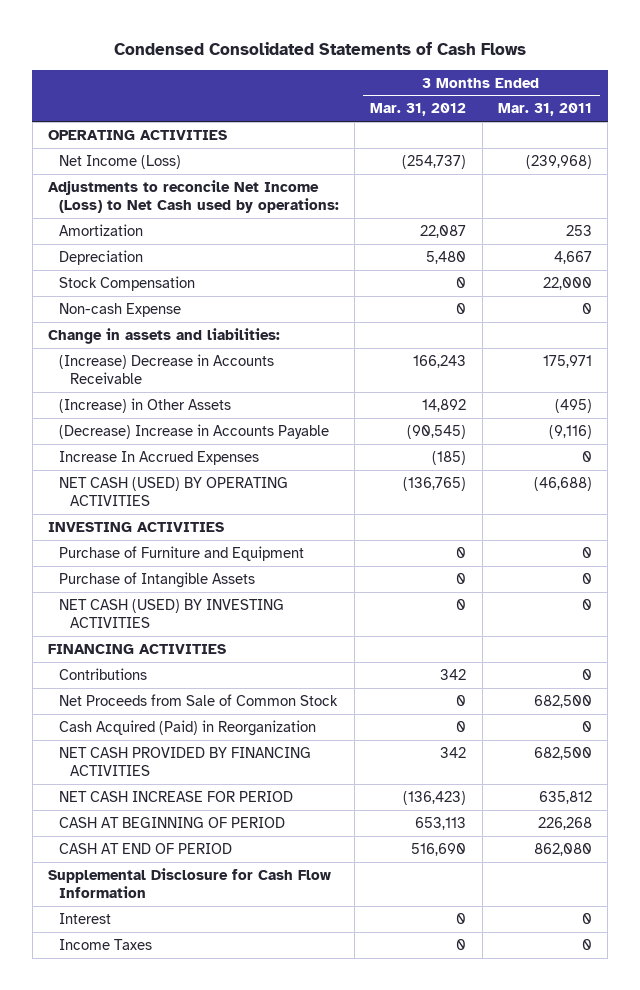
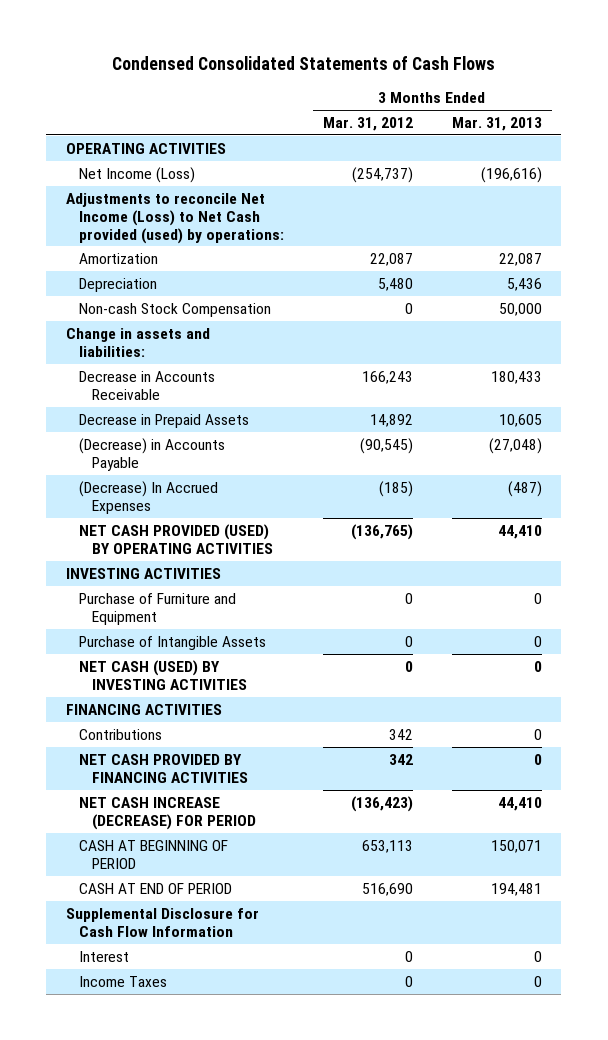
- | 3 Months Ended Mar. 31, 2012 | 3 Months Ended Mar. 31, 2011
+ | 3 Months Ended Mar. 31, 2012 | 3 Months Ended Mar. 31, 2013
- Adjustments to reconcile Net Income (Loss) to Net Cash used by operations:
+ Adjustments to reconcile Net Income (Loss) to Net Cash provided (used) by operations:
- Stock Compensation | 0 | 22,000
- Non-cash Expense | 0 | 0
+ Non-cash Stock Compensation | 0 | 50,000
- (Increase) Decrease in Accounts Receivable | 166,243 | 175,971
- (Increase) in Other Assets | 14,892 | (495)
- (Decrease) Increase in Accounts Payable | (90,545) | (9,116)
- Increase In Accrued Expenses | (185) | 0
- NET CASH (USED) BY OPERATING ACTIVITIES | (136,765) | (46,688)
+ Decrease in Accounts Receivable | 166,243 | 180,433
+ Decrease in Prepaid Assets | 14,892 | 10,605
+ (Decrease) in Accounts Payable | (90,545) | (27,048)
+ (Decrease) In Accrued Expenses | (185) | (487)
+ NET CASH PROVIDED (USED) BY OPERATING ACTIVITIES | (136,765) | 44,410
- Net Proceeds from Sale of Common Stock | 0 | 682,500
- Cash Acquired (Paid) in Reorganization | 0 | 0
- NET CASH INCREASE FOR PERIOD | (136,423) | 635,812
+ NET CASH INCREASE (DECREASE) FOR PERIOD | (136,423) | 44,410

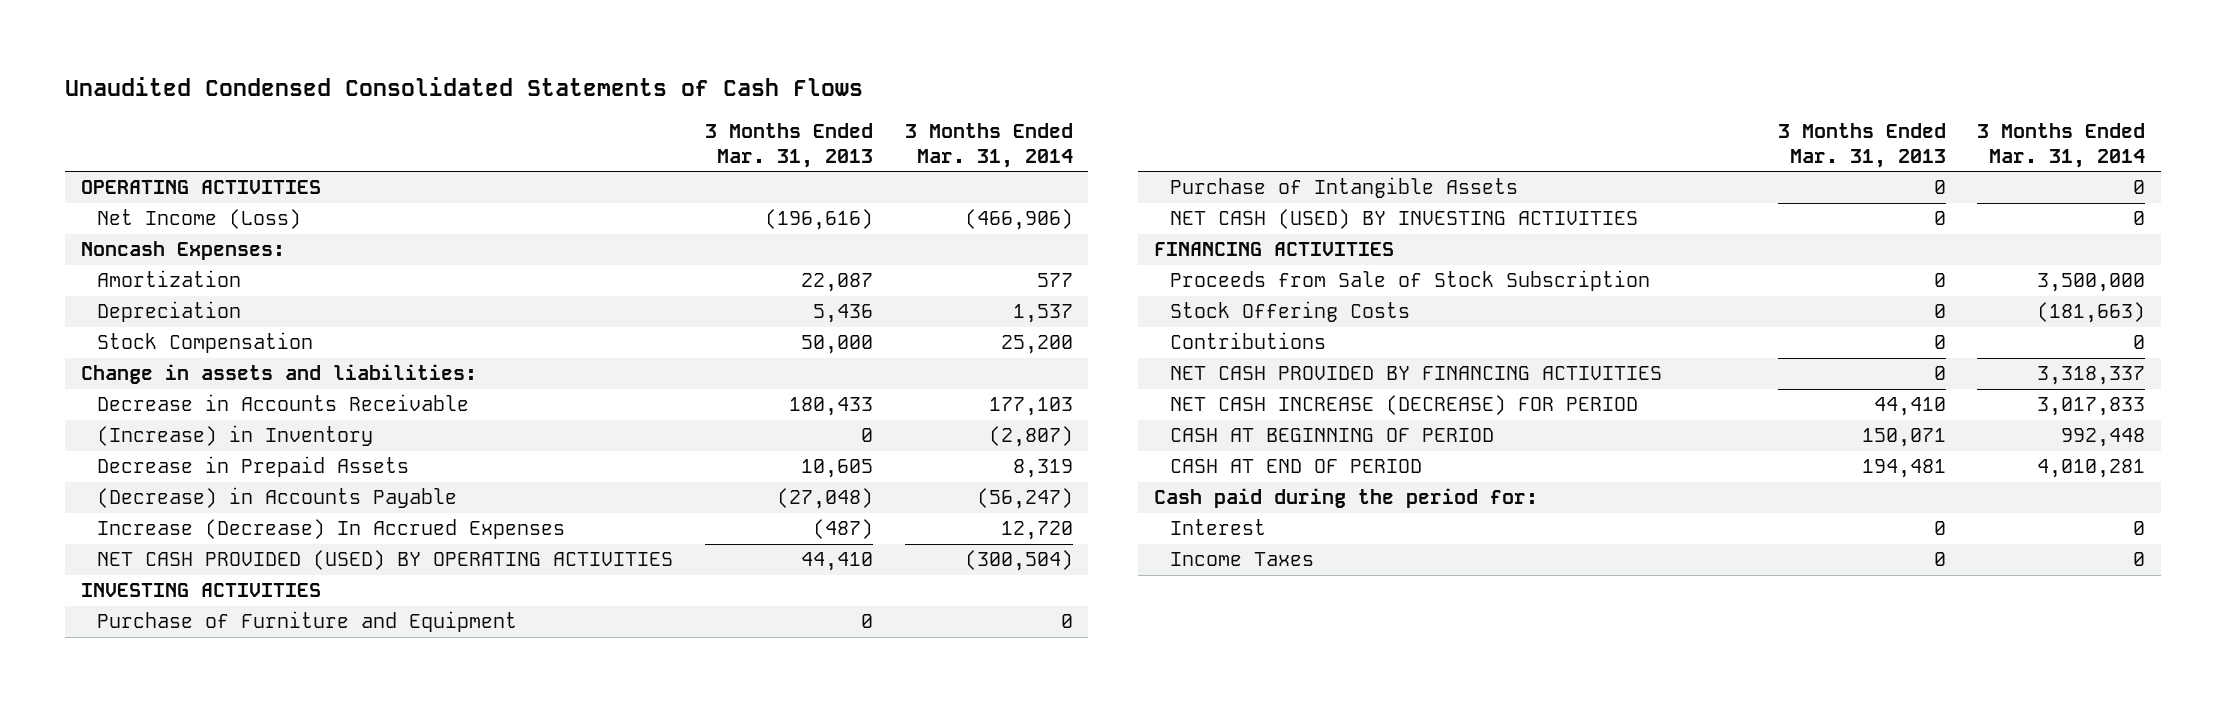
- Condensed Consolidated Statements of Cash Flows
+ Unaudited Condensed Consolidated Statements of Cash Flows
- | 3 Months Ended Mar. 31, 2012 | 3 Months Ended Mar. 31, 2013
+ | 3 Months Ended Mar. 31, 2013 | 3 Months Ended Mar. 31, 2014
- Adjustments to reconcile Net Income (Loss) to Net Cash provided (used) by operations:
+ Noncash Expenses:
- Non-cash Stock Compensation | 0 | 50,000
+ Stock Compensation | 50,000 | 25,200
+ (Increase) in Inventory | 0 | (2,807)
- (Decrease) In Accrued Expenses | (185) | (487)
+ Increase (Decrease) In Accrued Expenses | (487) | 12,720
+ Proceeds from Sale of Stock Subscription | 0 | 3,500,000
+ Stock Offering Costs | 0 | (181,663)
- Supplemental Disclosure for Cash Flow Information
+ Cash paid during the period for:

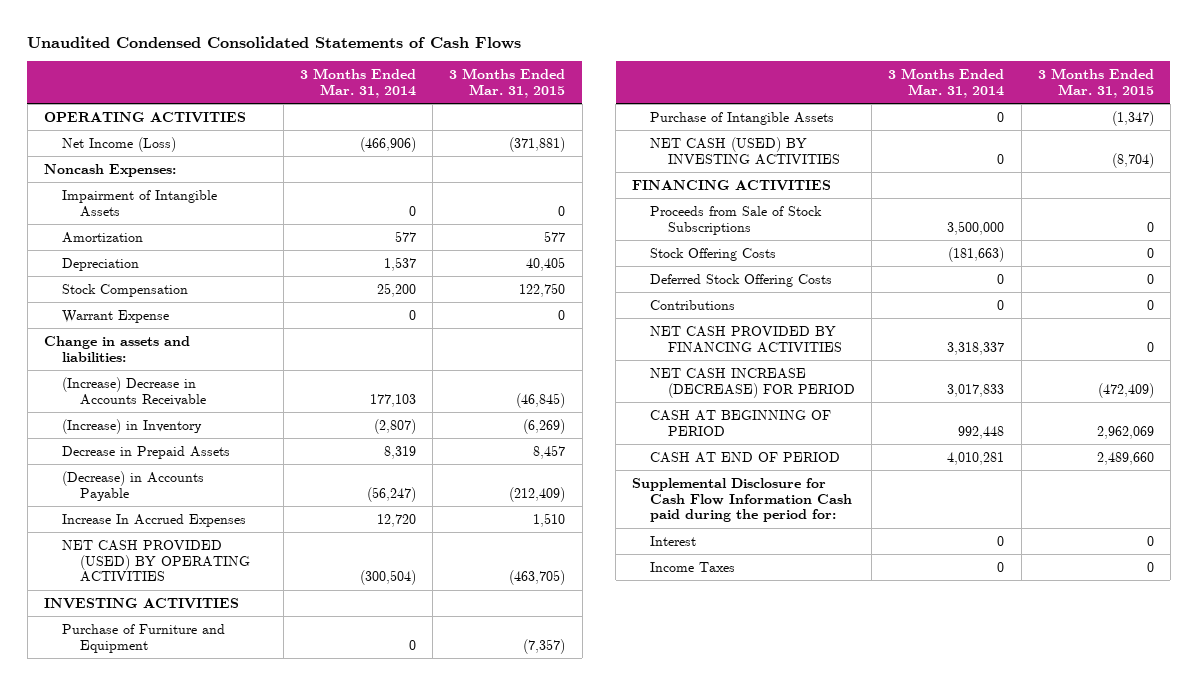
- | 3 Months Ended Mar. 31, 2013 | 3 Months Ended Mar. 31, 2014
+ | 3 Months Ended Mar. 31, 2014 | 3 Months Ended Mar. 31, 2015
+ Impairment of Intangible Assets | 0 | 0
+ Warrant Expense | 0 | 0
- Decrease in Accounts Receivable | 180,433 | 177,103
+ (Increase) Decrease in Accounts Receivable | 177,103 | (46,845)
- Increase (Decrease) In Accrued Expenses | (487) | 12,720
+ Increase In Accrued Expenses | 12,720 | 1,510
- Proceeds from Sale of Stock Subscription | 0 | 3,500,000
+ Proceeds from Sale of Stock Subscriptions | 3,500,000 | 0
+ Deferred Stock Offering Costs | 0 | 0
- Cash paid during the period for:
+ Supplemental Disclosure for Cash Flow Information Cash paid during the period for:

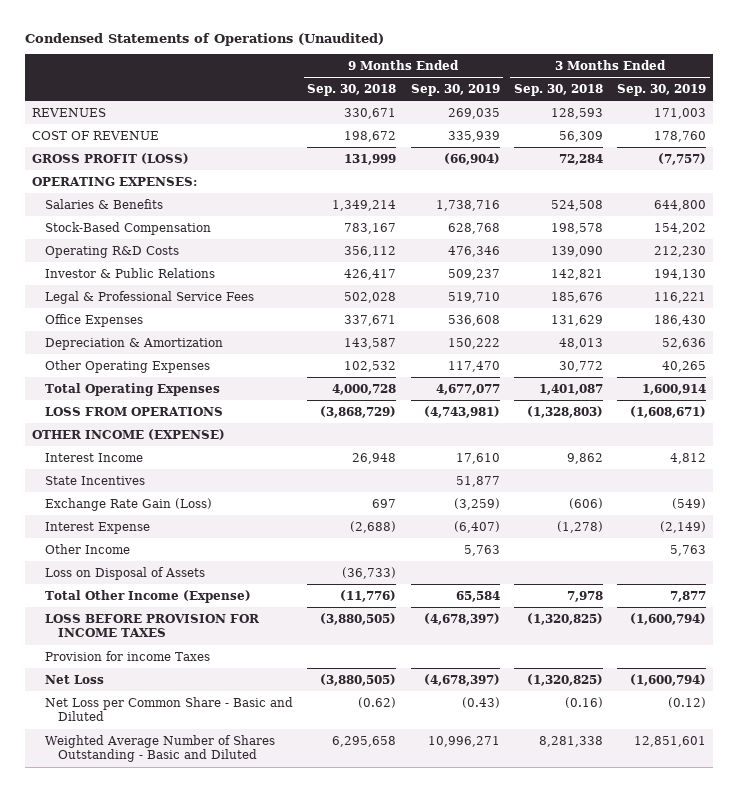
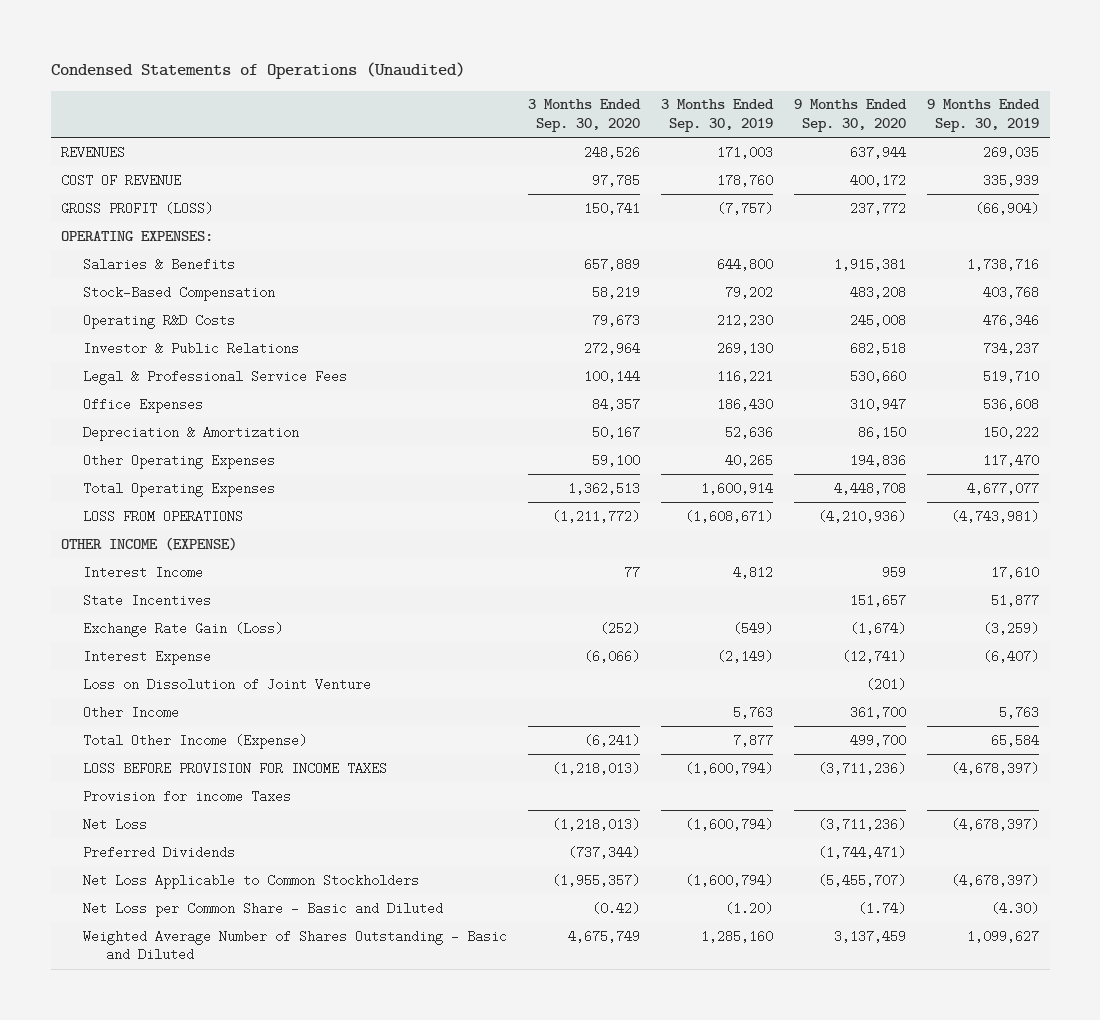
- | 9 Months Ended Sep. 30, 2018 | 9 Months Ended Sep. 30, 2019 | 3 Months Ended Sep. 30, 2018 | 3 Months Ended Sep. 30, 2019
+ | 3 Months Ended Sep. 30, 2020 | 3 Months Ended Sep. 30, 2019 | 9 Months Ended Sep. 30, 2020 | 9 Months Ended Sep. 30, 2019
- Stock-Based Compensation | 783,167 | 628,768 | 198,578 | 154,202
+ Stock-Based Compensation | 58,219 | 79,202 | 483,208 | 403,768
- Investor & Public Relations | 426,417 | 509,237 | 142,821 | 194,130
+ Investor & Public Relations | 272,964 | 269,130 | 682,518 | 734,237
+ Loss on Dissolution of Joint Venture | | | (201) |
- Loss on Disposal of Assets | (36,733) | | |
- Net Loss per Common Share - Basic and Diluted | (0.62) | (0.43) | (0.16) | (0.12)
- Weighted Average Number of Shares Outstanding - Basic and Diluted | 6,295,658 | 10,996,271 | 8,281,338 | 12,851,601
+ Preferred Dividends | (737,344) | | (1,744,471) |
+ Net Loss Applicable to Common Stockholders | (1,955,357) | (1,600,794) | (5,455,707) | (4,678,397)
+ Net Loss per Common Share - Basic and Diluted | (0.42) | (1.20) | (1.74) | (4.30)
+ Weighted Average Number of Shares Outstanding - Basic and Diluted | 4,675,749 | 1,285,160 | 3,137,459 | 1,099,627

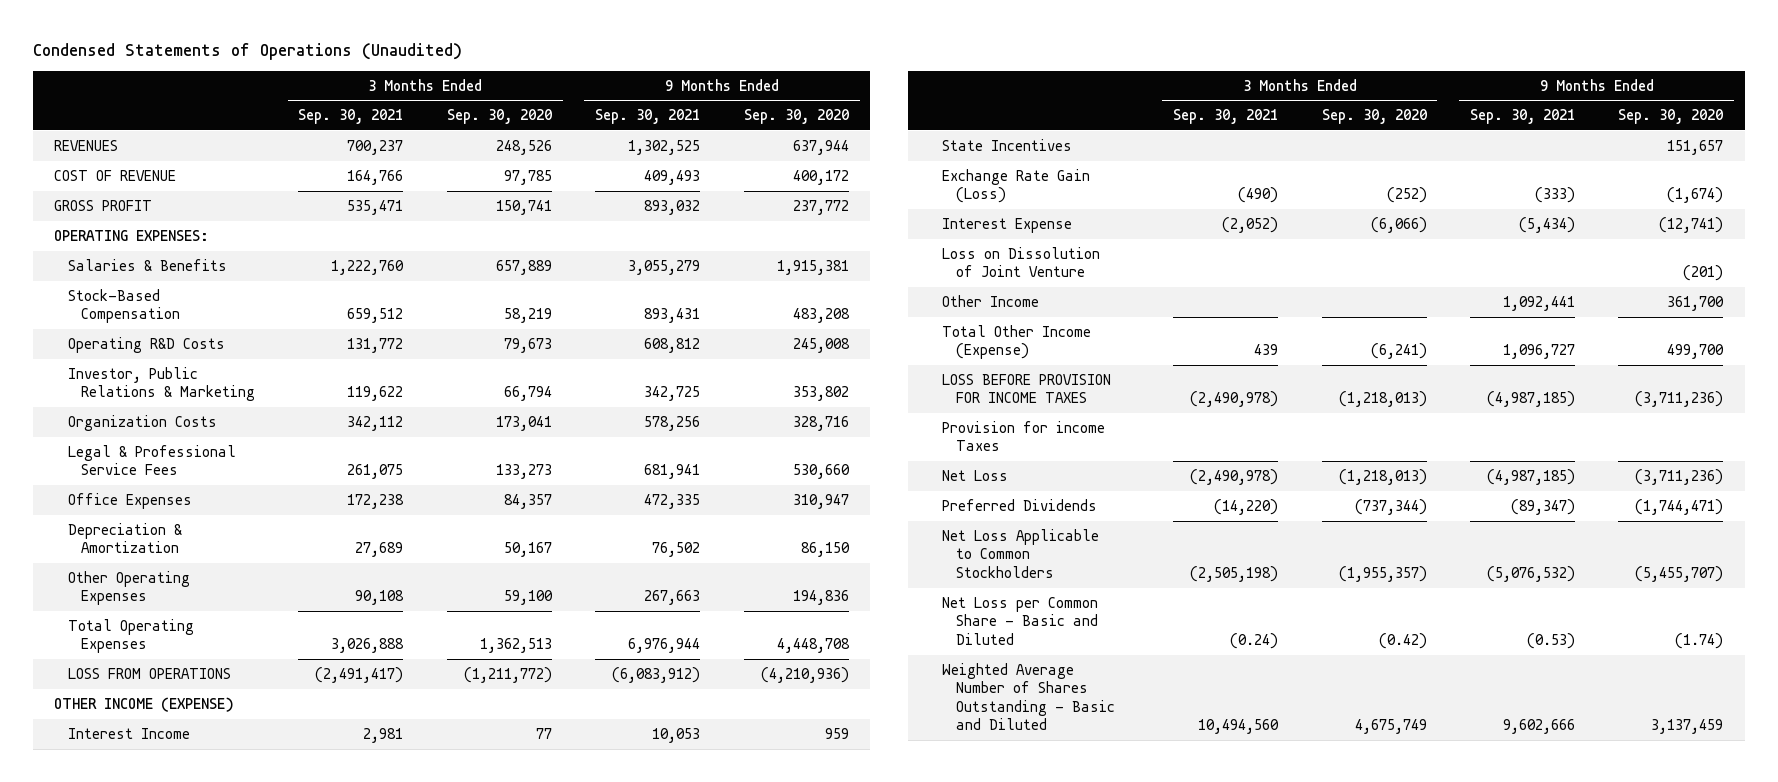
- | 3 Months Ended Sep. 30, 2020 | 3 Months Ended Sep. 30, 2019 | 9 Months Ended Sep. 30, 2020 | 9 Months Ended Sep. 30, 2019
+ | 3 Months Ended Sep. 30, 2021 | 3 Months Ended Sep. 30, 2020 | 9 Months Ended Sep. 30, 2021 | 9 Months Ended Sep. 30, 2020
- GROSS PROFIT (LOSS) | 150,741 | (7,757) | 237,772 | (66,904)
+ GROSS PROFIT | 535,471 | 150,741 | 893,032 | 237,772
- Investor & Public Relations | 272,964 | 269,130 | 682,518 | 734,237
- Legal & Professional Service Fees | 100,144 | 116,221 | 530,660 | 519,710
+ Investor, Public Relations & Marketing | 119,622 | 66,794 | 342,725 | 353,802
+ Organization Costs | 342,112 | 173,041 | 578,256 | 328,716
+ Legal & Professional Service Fees | 261,075 | 133,273 | 681,941 | 530,660

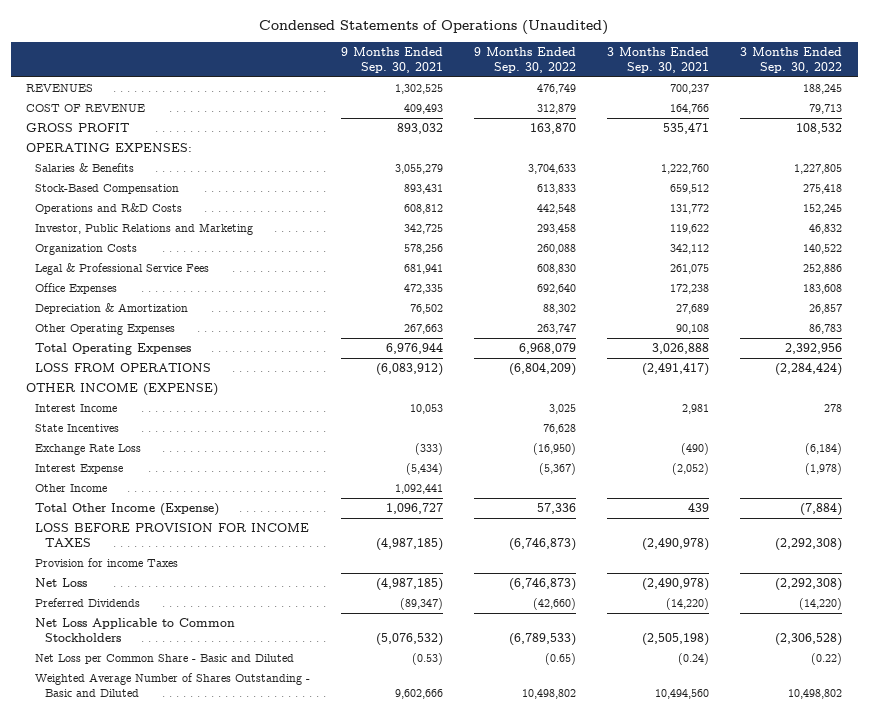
- | 3 Months Ended Sep. 30, 2021 | 3 Months Ended Sep. 30, 2020 | 9 Months Ended Sep. 30, 2021 | 9 Months Ended Sep. 30, 2020
+ | 9 Months Ended Sep. 30, 2021 | 9 Months Ended Sep. 30, 2022 | 3 Months Ended Sep. 30, 2021 | 3 Months Ended Sep. 30, 2022
- Operating R&D Costs | 131,772 | 79,673 | 608,812 | 245,008
- Investor, Public Relations & Marketing | 119,622 | 66,794 | 342,725 | 353,802
+ Operations and R&D Costs | 608,812 | 442,548 | 131,772 | 152,245
+ Investor, Public Relations and Marketing | 342,725 | 293,458 | 119,622 | 46,832
- Exchange Rate Gain (Loss) | (490) | (252) | (333) | (1,674)
+ Exchange Rate Loss | (333) | (16,950) | (490) | (6,184)
- Loss on Dissolution of Joint Venture | | | | (201)

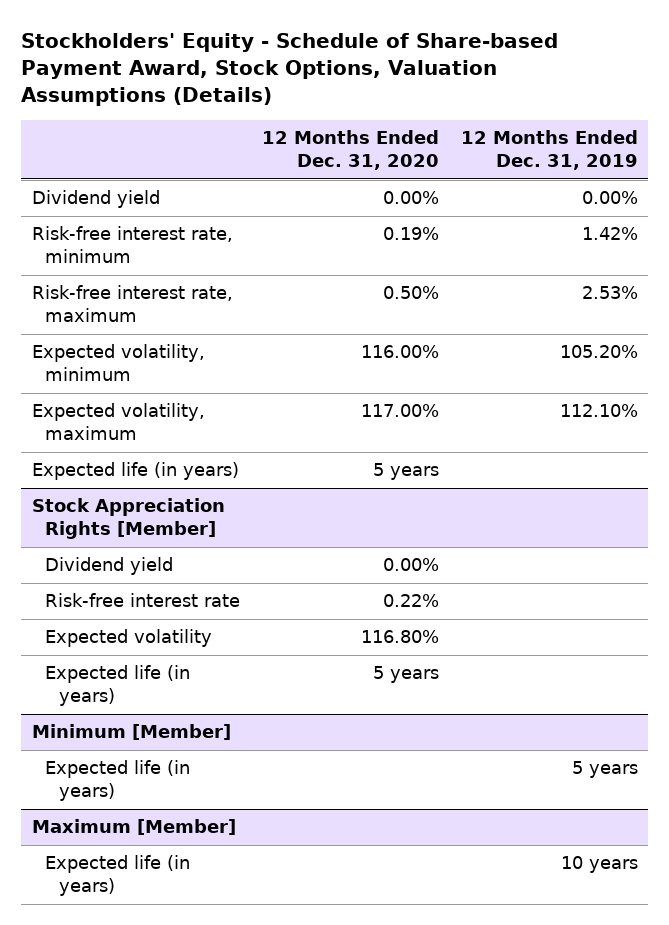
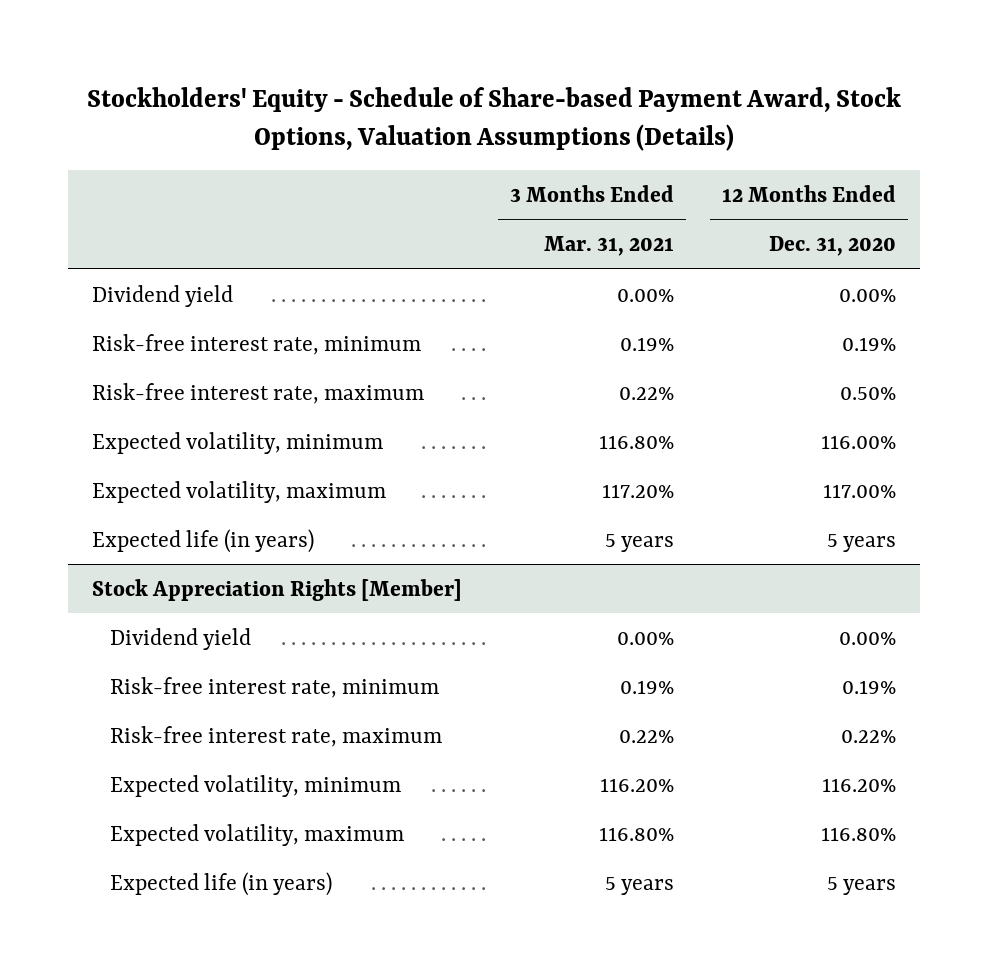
- | 12 Months Ended Dec. 31, 2020 | 12 Months Ended Dec. 31, 2019
+ | 3 Months Ended Mar. 31, 2021 | 12 Months Ended Dec. 31, 2020
@ Stock Appreciation Rights [Member]
- Risk-free interest rate | 0.22% |
- Expected volatility | 116.80% |
+ Risk-free interest rate, minimum | 0.19% | 0.19%
+ Risk-free interest rate, maximum | 0.22% | 0.22%
+ Expected volatility, minimum | 116.20% | 116.20%
+ Expected volatility, maximum | 116.80% | 116.80%
- Minimum [Member]
- Expected life (in years) | | 5 years
- Maximum [Member]
- Expected life (in years) | | 10 years

